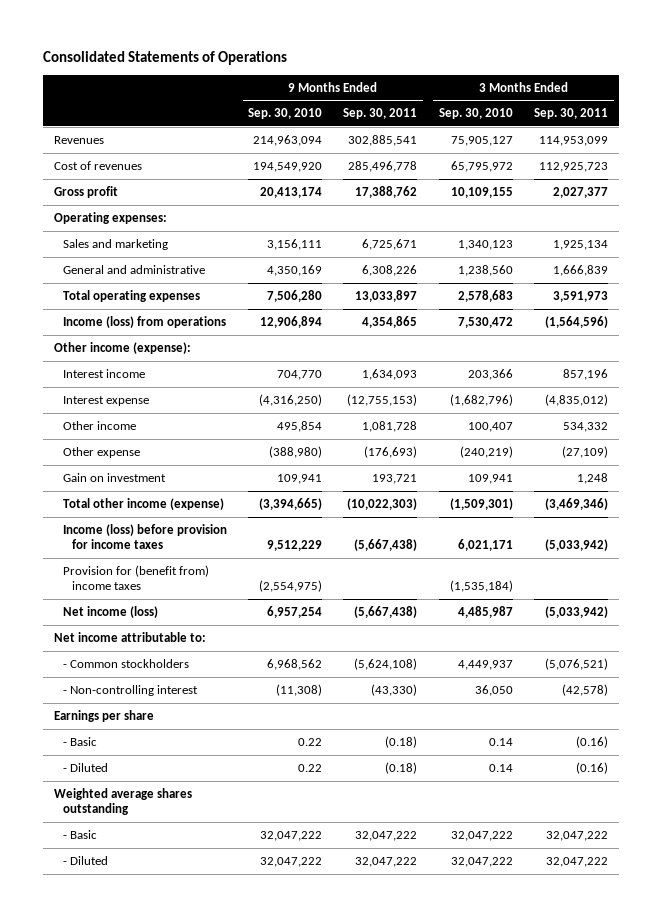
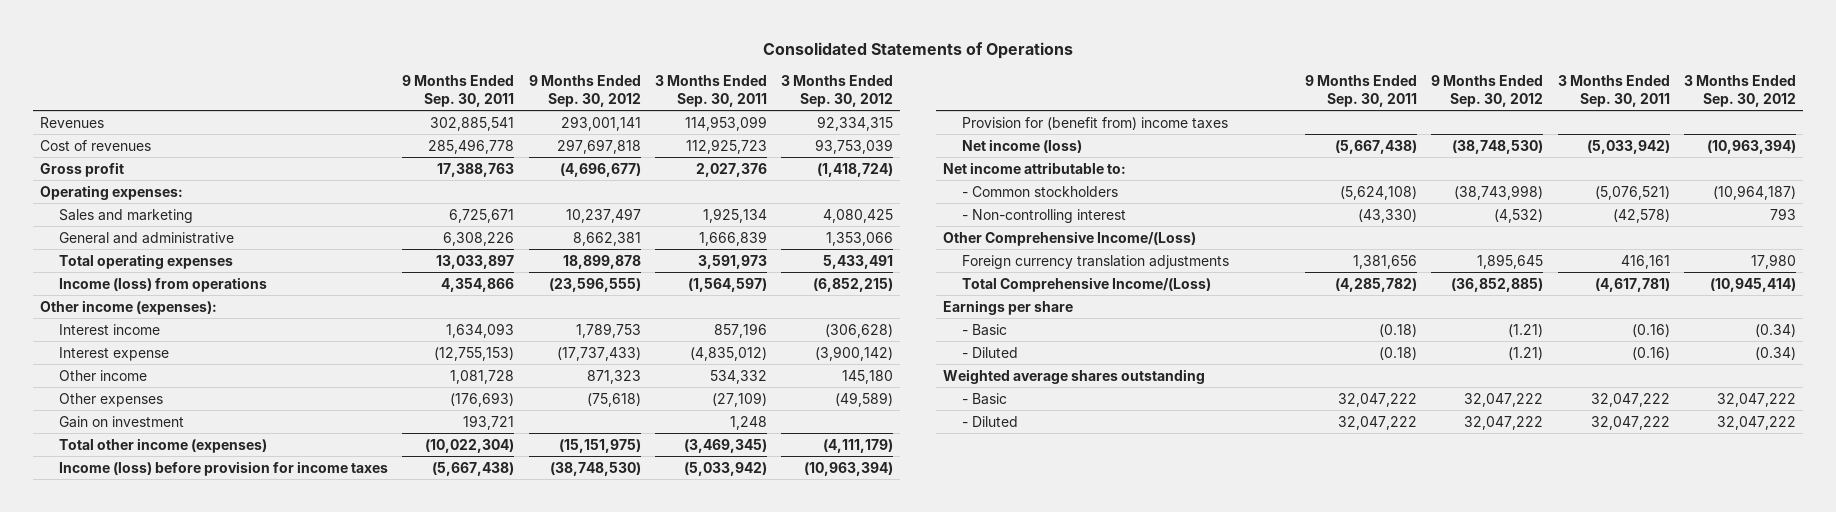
- | 9 Months Ended Sep. 30, 2010 | 9 Months Ended Sep. 30, 2011 | 3 Months Ended Sep. 30, 2010 | 3 Months Ended Sep. 30, 2011
+ | 9 Months Ended Sep. 30, 2011 | 9 Months Ended Sep. 30, 2012 | 3 Months Ended Sep. 30, 2011 | 3 Months Ended Sep. 30, 2012
- Gross profit | 20,413,174 | 17,388,762 | 10,109,155 | 2,027,377
+ Gross profit | 17,388,763 | (4,696,677) | 2,027,376 | (1,418,724)
- Income (loss) from operations | 12,906,894 | 4,354,865 | 7,530,472 | (1,564,596)
- Other income (expense):
+ Income (loss) from operations | 4,354,866 | (23,596,555) | (1,564,597) | (6,852,215)
+ Other income (expenses):
- Other expense | (388,980) | (176,693) | (240,219) | (27,109)
+ Other expenses | (176,693) | (75,618) | (27,109) | (49,589)
- Total other income (expense) | (3,394,665) | (10,022,303) | (1,509,301) | (3,469,346)
+ Total other income (expenses) | (10,022,304) | (15,151,975) | (3,469,345) | (4,111,179)
+ Other Comprehensive Income/(Loss)
+ Foreign currency translation adjustments | 1,381,656 | 1,895,645 | 416,161 | 17,980
+ Total Comprehensive Income/(Loss) | (4,285,782) | (36,852,885) | (4,617,781) | (10,945,414)

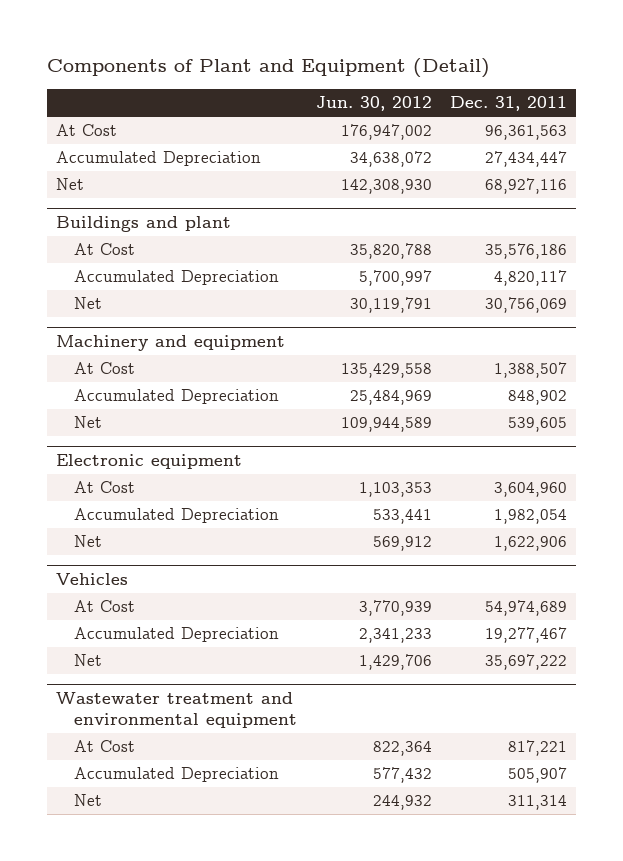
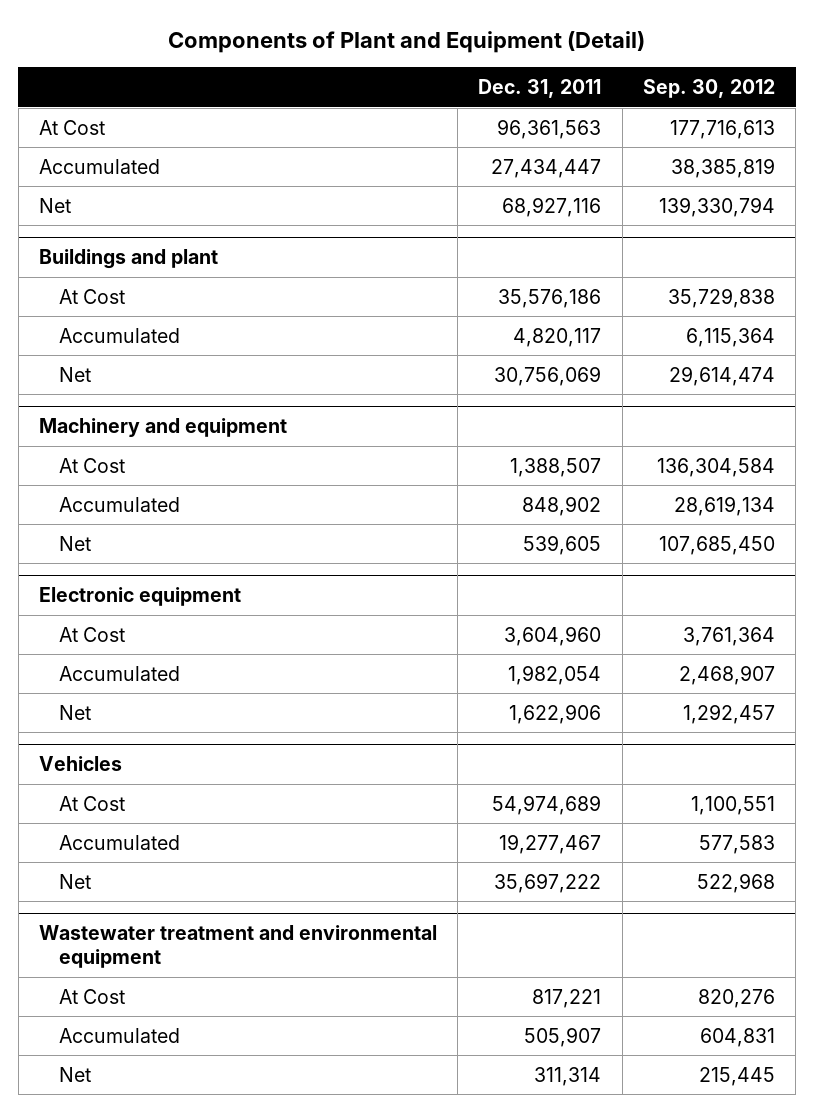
- | Jun. 30, 2012 | Dec. 31, 2011
+ | Dec. 31, 2011 | Sep. 30, 2012
- Accumulated Depreciation | 34,638,072 | 27,434,447
+ Accumulated | 27,434,447 | 38,385,819
@ Buildings and plant
- Accumulated Depreciation | 5,700,997 | 4,820,117
+ Accumulated | 4,820,117 | 6,115,364
@ Machinery and equipment
- Accumulated Depreciation | 25,484,969 | 848,902
+ Accumulated | 848,902 | 28,619,134
@ Electronic equipment
- Accumulated Depreciation | 533,441 | 1,982,054
+ Accumulated | 1,982,054 | 2,468,907
@ Vehicles
- Accumulated Depreciation | 2,341,233 | 19,277,467
+ Accumulated | 19,277,467 | 577,583
@ Wastewater treatment and environmental equipment
- Accumulated Depreciation | 577,432 | 505,907
+ Accumulated | 505,907 | 604,831

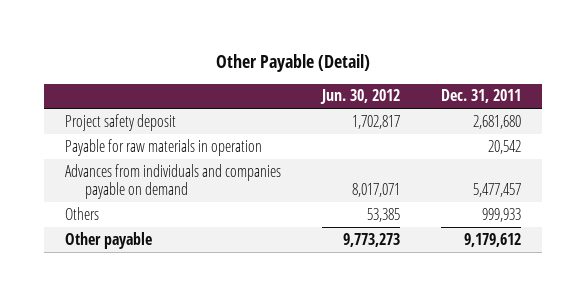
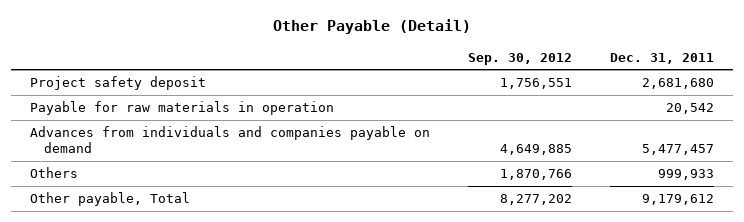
- | Jun. 30, 2012 | Dec. 31, 2011
+ | Sep. 30, 2012 | Dec. 31, 2011
- Other payable | 9,773,273 | 9,179,612
+ Other payable, Total | 8,277,202 | 9,179,612

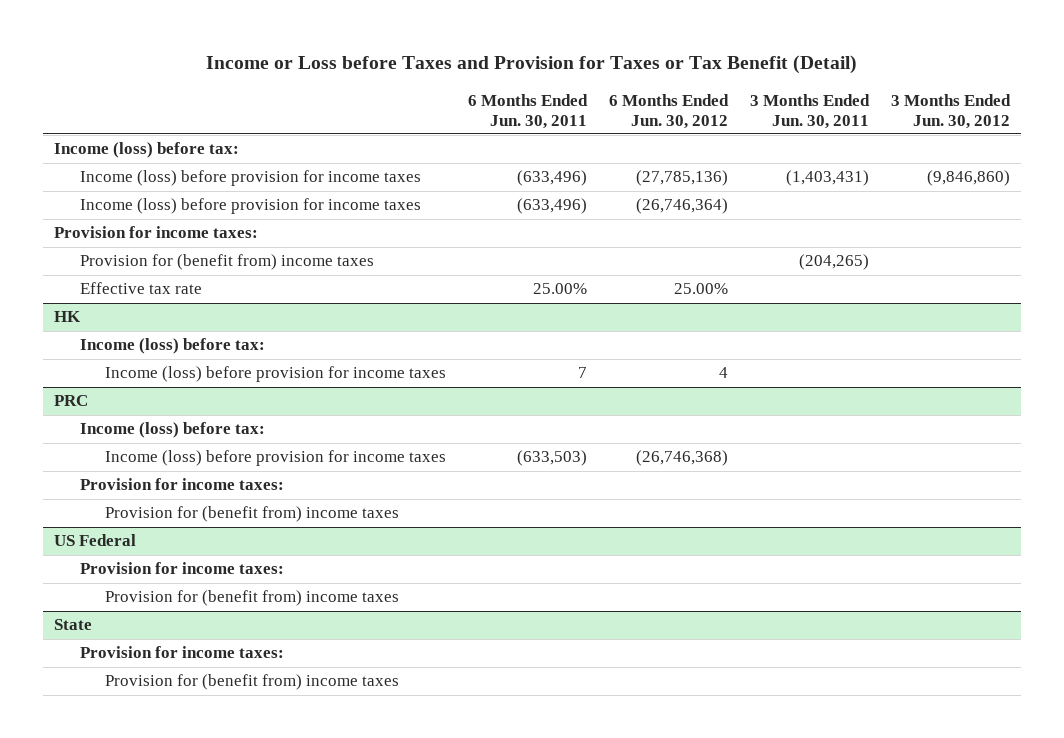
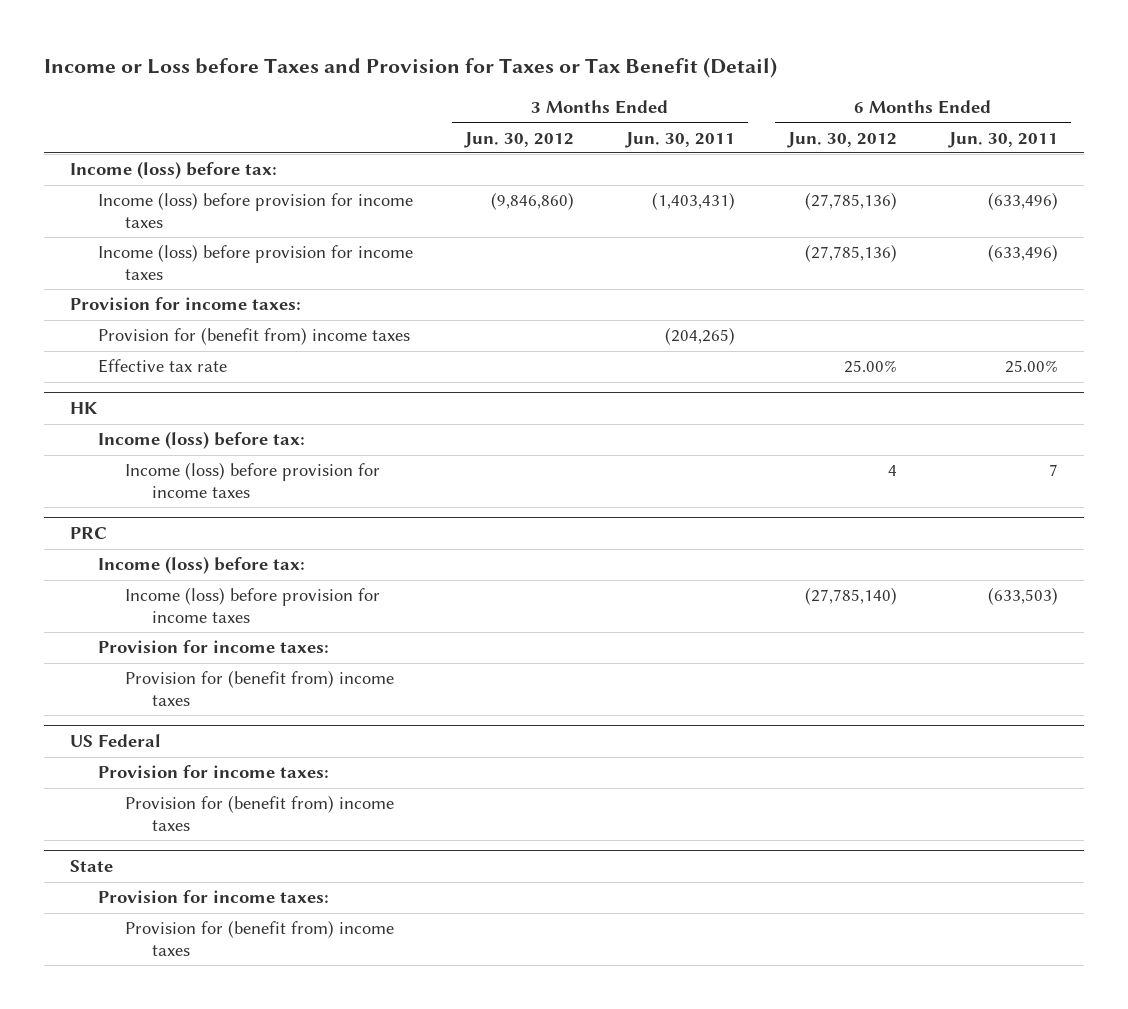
- | 6 Months Ended Jun. 30, 2011 | 6 Months Ended Jun. 30, 2012 | 3 Months Ended Jun. 30, 2011 | 3 Months Ended Jun. 30, 2012
+ | 3 Months Ended Jun. 30, 2012 | 3 Months Ended Jun. 30, 2011 | 6 Months Ended Jun. 30, 2012 | 6 Months Ended Jun. 30, 2011
- Income (loss) before provision for income taxes | (633,496) | (26,746,364) | |
+ Income (loss) before provision for income taxes | | | (27,785,136) | (633,496)
@ PRC
- Income (loss) before provision for income taxes | (633,503) | (26,746,368) | |
+ Income (loss) before provision for income taxes | | | (27,785,140) | (633,503)

